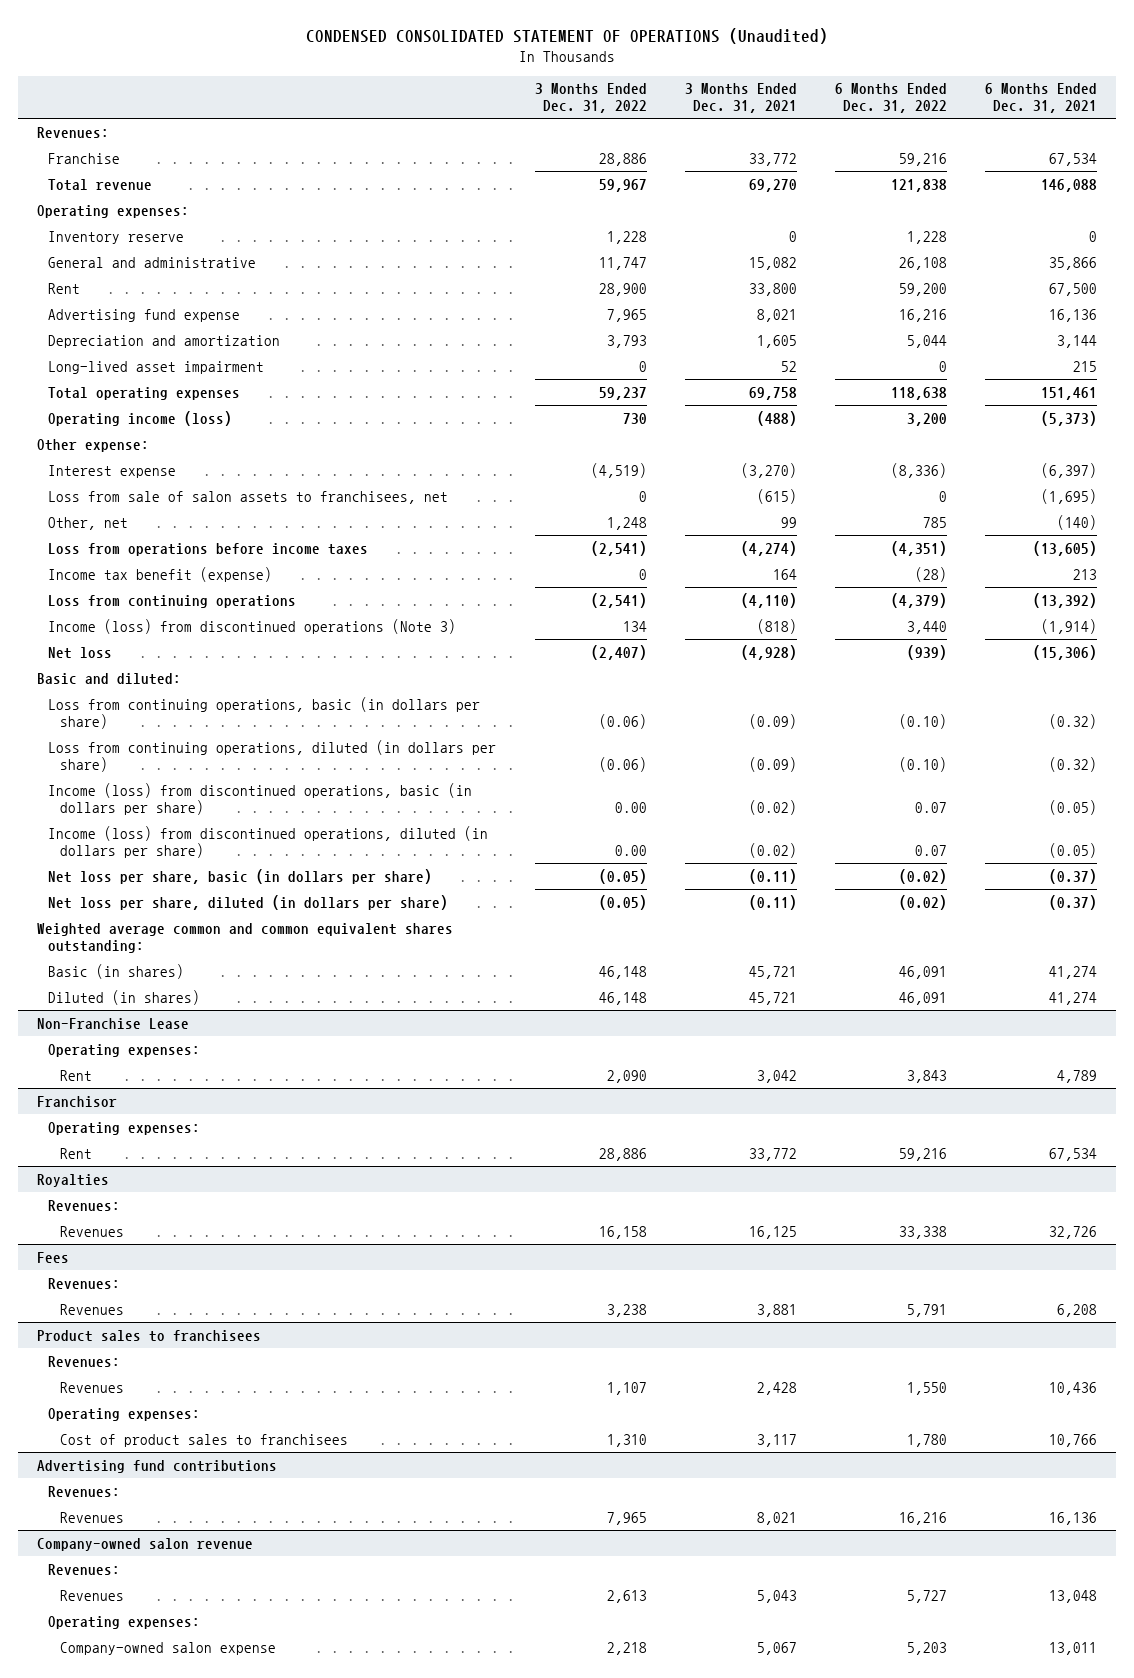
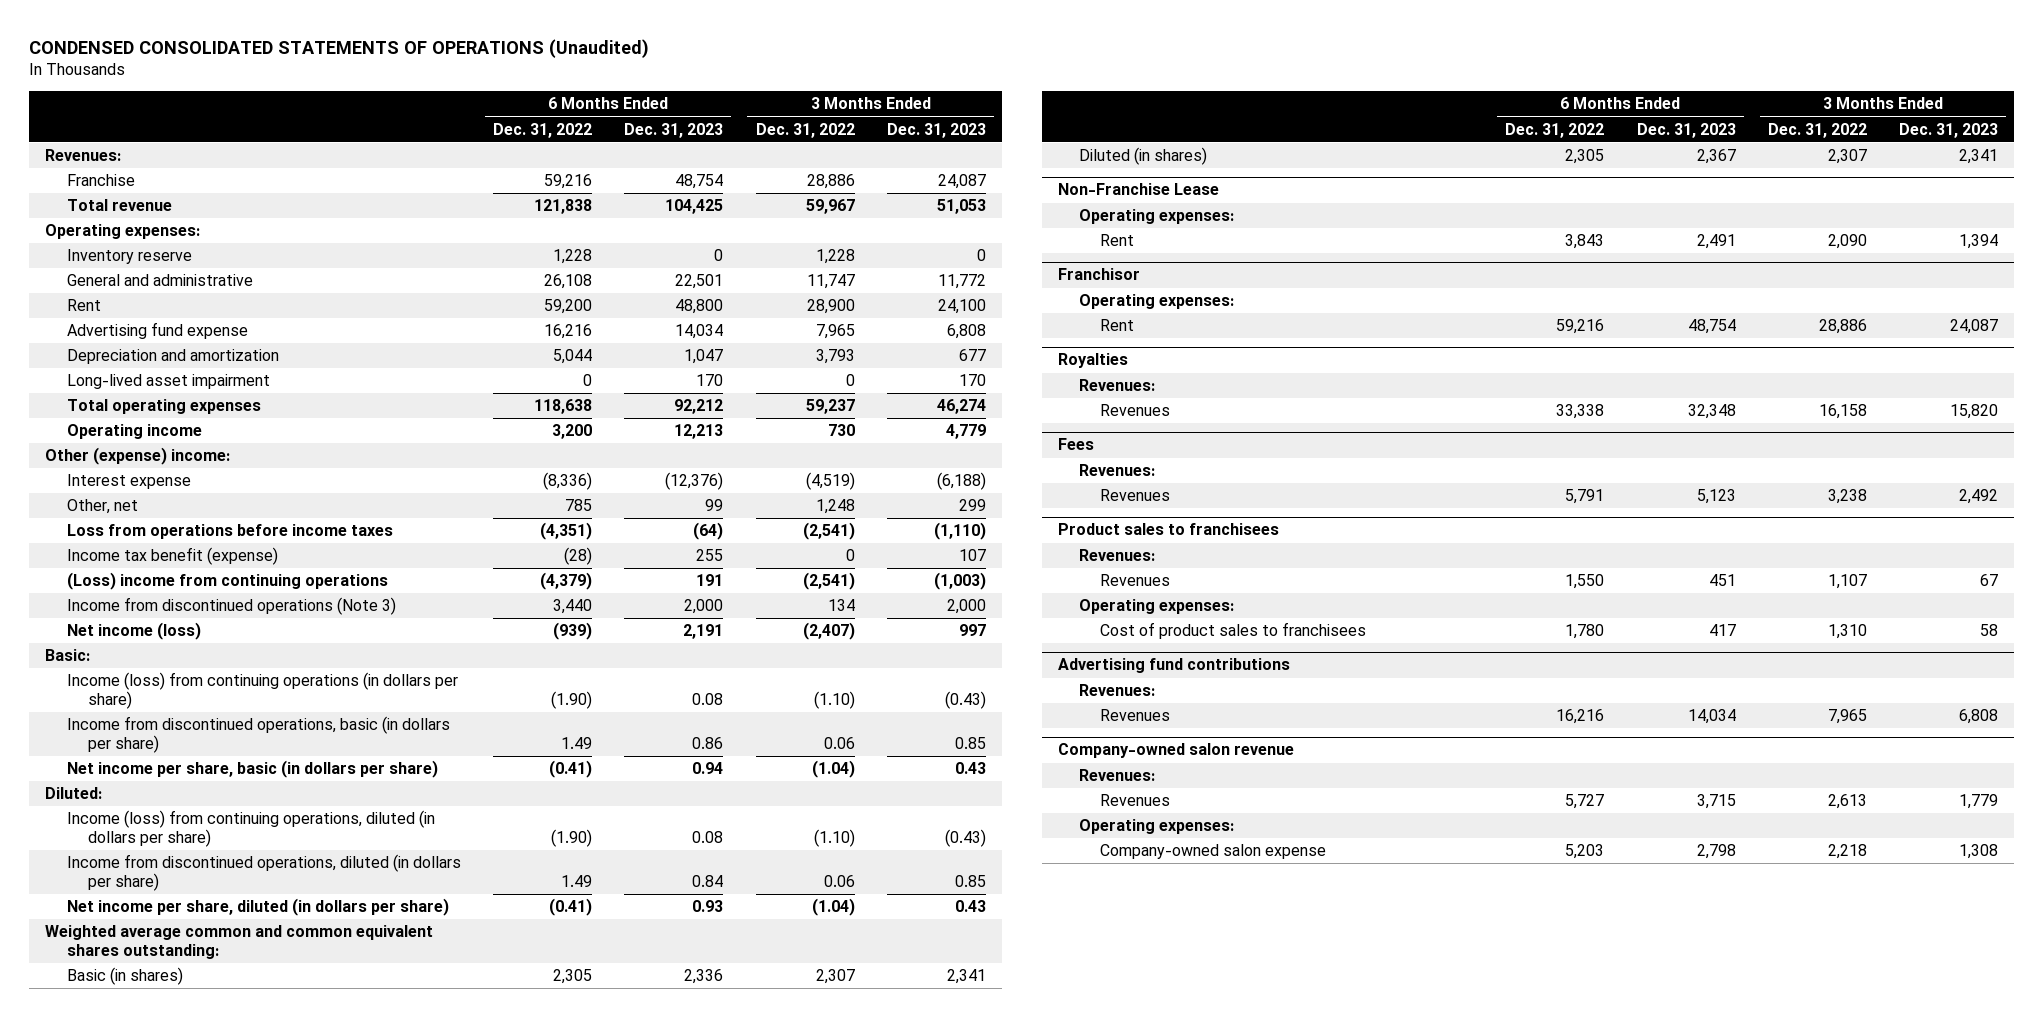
- CONDENSED CONSOLIDATED STATEMENT OF OPERATIONS (Unaudited)
+ CONDENSED CONSOLIDATED STATEMENTS OF OPERATIONS (Unaudited)
- | 3 Months Ended Dec. 31, 2022 | 3 Months Ended Dec. 31, 2021 | 6 Months Ended Dec. 31, 2022 | 6 Months Ended Dec. 31, 2021
+ | 6 Months Ended Dec. 31, 2022 | 6 Months Ended Dec. 31, 2023 | 3 Months Ended Dec. 31, 2022 | 3 Months Ended Dec. 31, 2023
- Operating income (loss) | 730 | (488) | 3,200 | (5,373)
- Other expense:
+ Operating income | 3,200 | 12,213 | 730 | 4,779
+ Other (expense) income:
- Loss from sale of salon assets to franchisees, net | 0 | (615) | 0 | (1,695)
- Loss from continuing operations | (2,541) | (4,110) | (4,379) | (13,392)
- Income (loss) from discontinued operations (Note 3) | 134 | (818) | 3,440 | (1,914)
- Net loss | (2,407) | (4,928) | (939) | (15,306)
- Basic and diluted:
- Loss from continuing operations, basic (in dollars per share) | (0.06) | (0.09) | (0.10) | (0.32)
- Loss from continuing operations, diluted (in dollars per share) | (0.06) | (0.09) | (0.10) | (0.32)
- Income (loss) from discontinued operations, basic (in dollars per share) | 0.00 | (0.02) | 0.07 | (0.05)
- Income (loss) from discontinued operations, diluted (in dollars per share) | 0.00 | (0.02) | 0.07 | (0.05)
- Net loss per share, basic (in dollars per share) | (0.05) | (0.11) | (0.02) | (0.37)
- Net loss per share, diluted (in dollars per share) | (0.05) | (0.11) | (0.02) | (0.37)
+ (Loss) income from continuing operations | (4,379) | 191 | (2,541) | (1,003)
+ Income from discontinued operations (Note 3) | 3,440 | 2,000 | 134 | 2,000
+ Net income (loss) | (939) | 2,191 | (2,407) | 997
+ Basic:
+ Income (loss) from continuing operations (in dollars per share) | (1.90) | 0.08 | (1.10) | (0.43)
+ Income from discontinued operations, basic (in dollars per share) | 1.49 | 0.86 | 0.06 | 0.85
+ Net income per share, basic (in dollars per share) | (0.41) | 0.94 | (1.04) | 0.43
+ Diluted:
+ Income (loss) from continuing operations, diluted (in dollars per share) | (1.90) | 0.08 | (1.10) | (0.43)
+ Income from discontinued operations, diluted (in dollars per share) | 1.49 | 0.84 | 0.06 | 0.85
+ Net income per share, diluted (in dollars per share) | (0.41) | 0.93 | (1.04) | 0.43
- Basic (in shares) | 46,148 | 45,721 | 46,091 | 41,274
- Diluted (in shares) | 46,148 | 45,721 | 46,091 | 41,274
+ Basic (in shares) | 2,305 | 2,336 | 2,307 | 2,341
+ Diluted (in shares) | 2,305 | 2,367 | 2,307 | 2,341

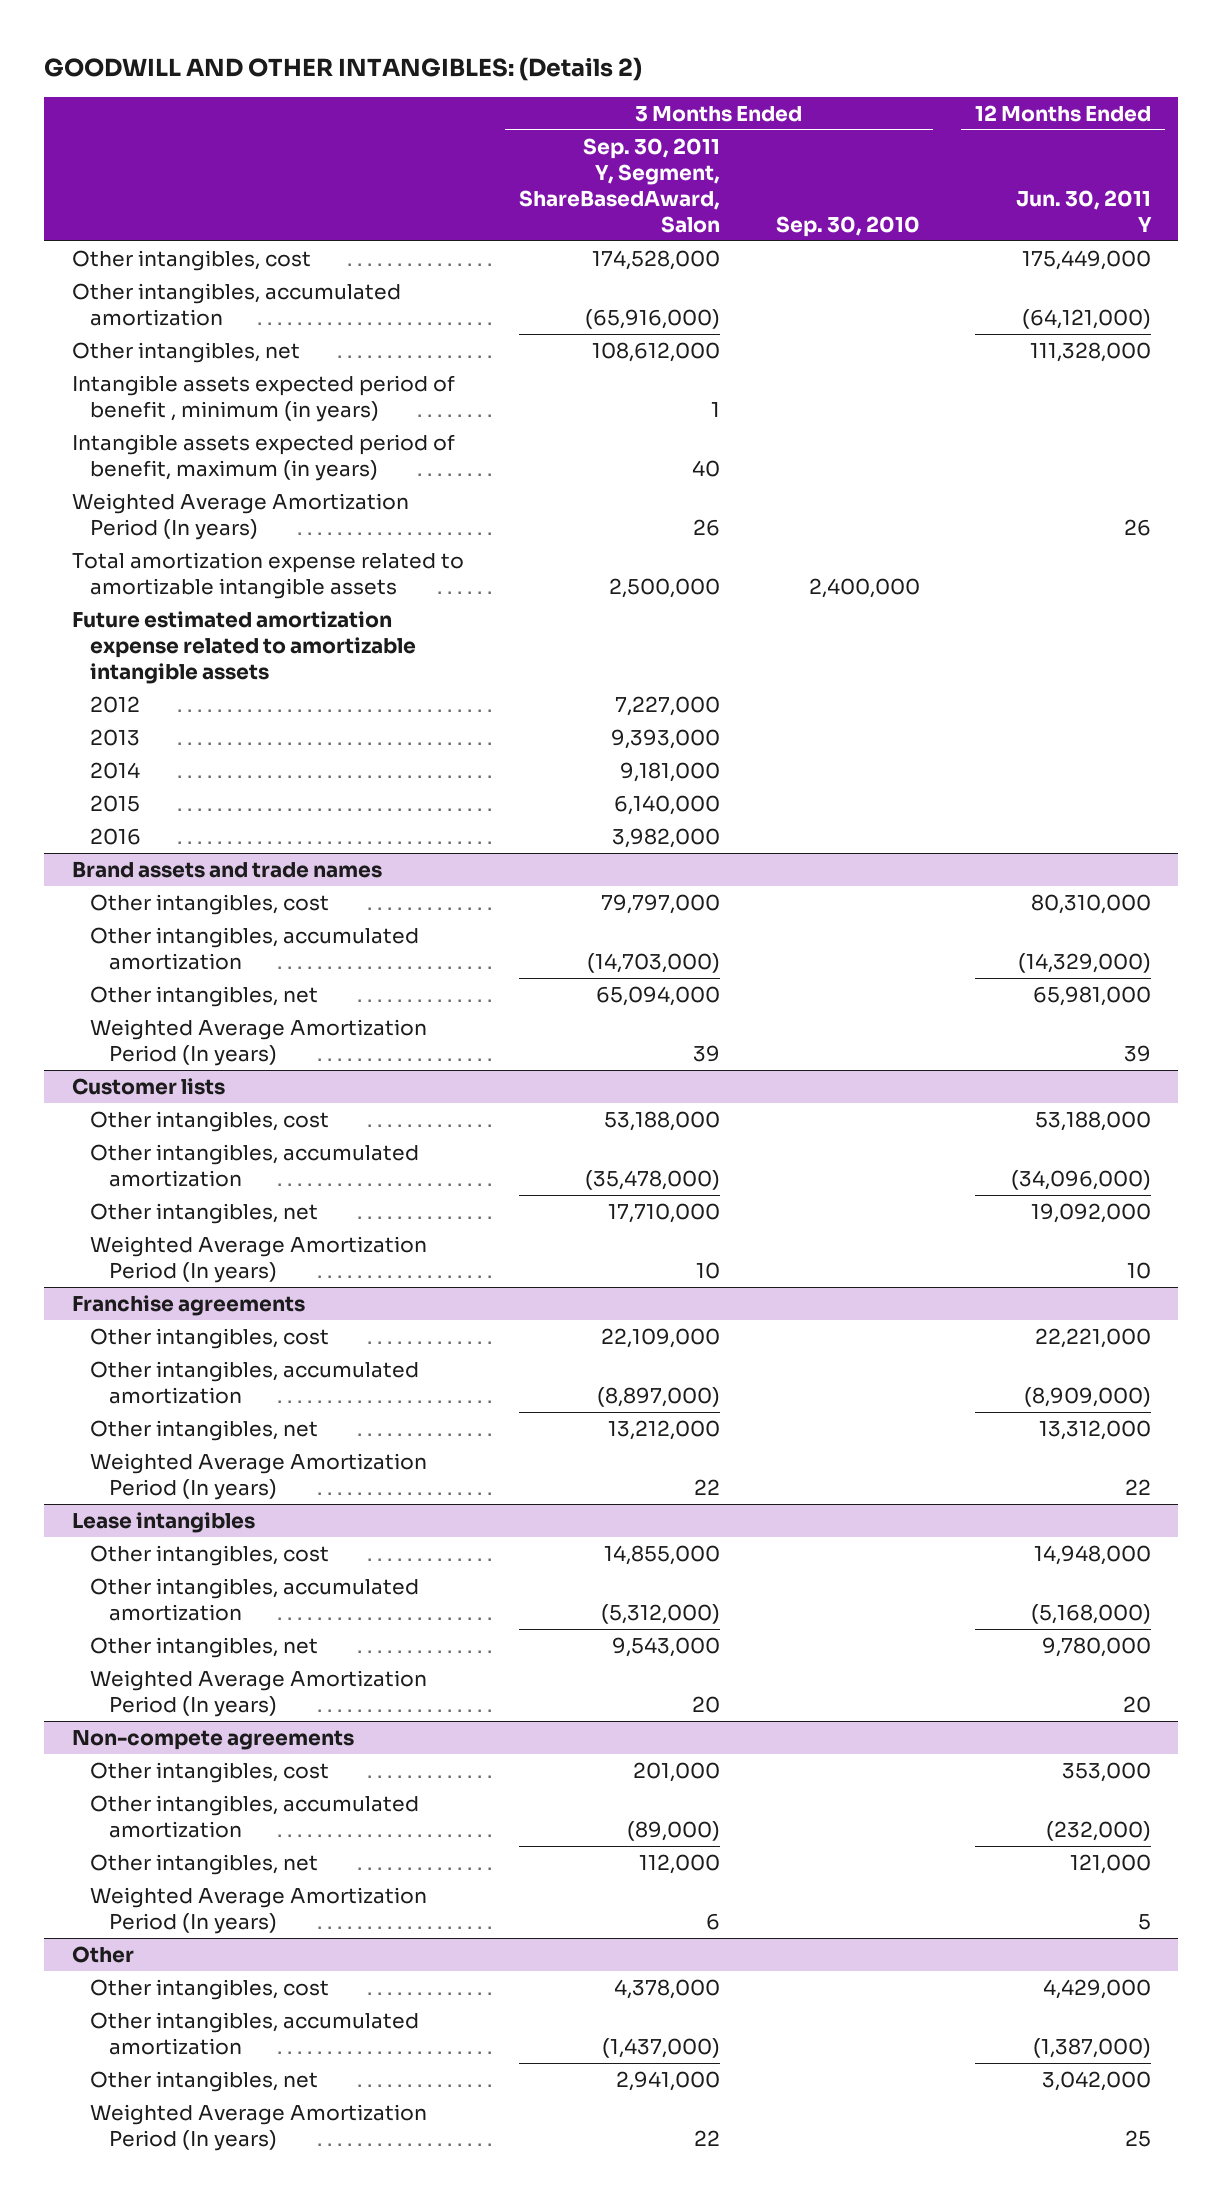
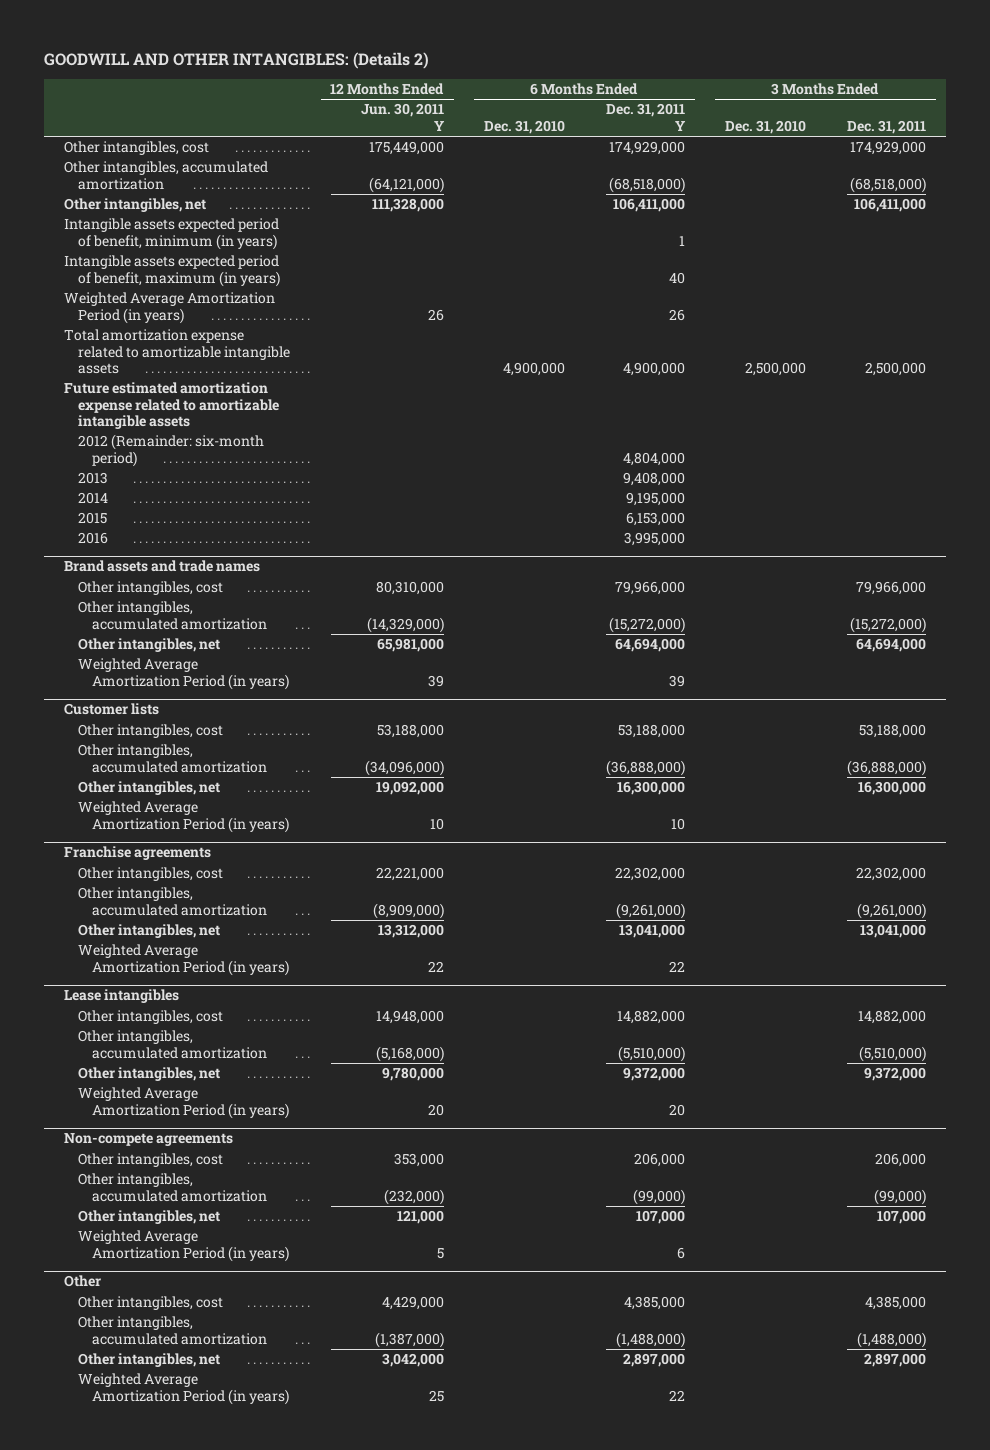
- | 3 Months Ended Sep. 30, 2011 Y, Segment, ShareBasedAward, Salon | 3 Months Ended Sep. 30, 2010 | 12 Months Ended Jun. 30, 2011 Y
+ | 12 Months Ended Jun. 30, 2011 Y | 6 Months Ended Dec. 31, 2010 | 6 Months Ended Dec. 31, 2011 Y | 3 Months Ended Dec. 31, 2010 | 3 Months Ended Dec. 31, 2011
- Intangible assets expected period of benefit , minimum (in years) | 1 | |
+ Intangible assets expected period of benefit, minimum (in years) | | | 1 | |
- Weighted Average Amortization Period (In years) | 26 | | 26
+ Weighted Average Amortization Period (in years) | 26 | | 26 | |
- 2012 | 7,227,000 | |
+ 2012 (Remainder: six-month period) | | | 4,804,000 | |
@ Brand assets and trade names
- Weighted Average Amortization Period (In years) | 39 | | 39
+ Weighted Average Amortization Period (in years) | 39 | | 39 | |
@ Customer lists
- Weighted Average Amortization Period (In years) | 10 | | 10
+ Weighted Average Amortization Period (in years) | 10 | | 10 | |
@ Franchise agreements
- Weighted Average Amortization Period (In years) | 22 | | 22
+ Weighted Average Amortization Period (in years) | 22 | | 22 | |
@ Lease intangibles
- Weighted Average Amortization Period (In years) | 20 | | 20
+ Weighted Average Amortization Period (in years) | 20 | | 20 | |
@ Non-compete agreements
- Weighted Average Amortization Period (In years) | 6 | | 5
+ Weighted Average Amortization Period (in years) | 5 | | 6 | |
@ Other
- Weighted Average Amortization Period (In years) | 22 | | 25
+ Weighted Average Amortization Period (in years) | 25 | | 22 | |

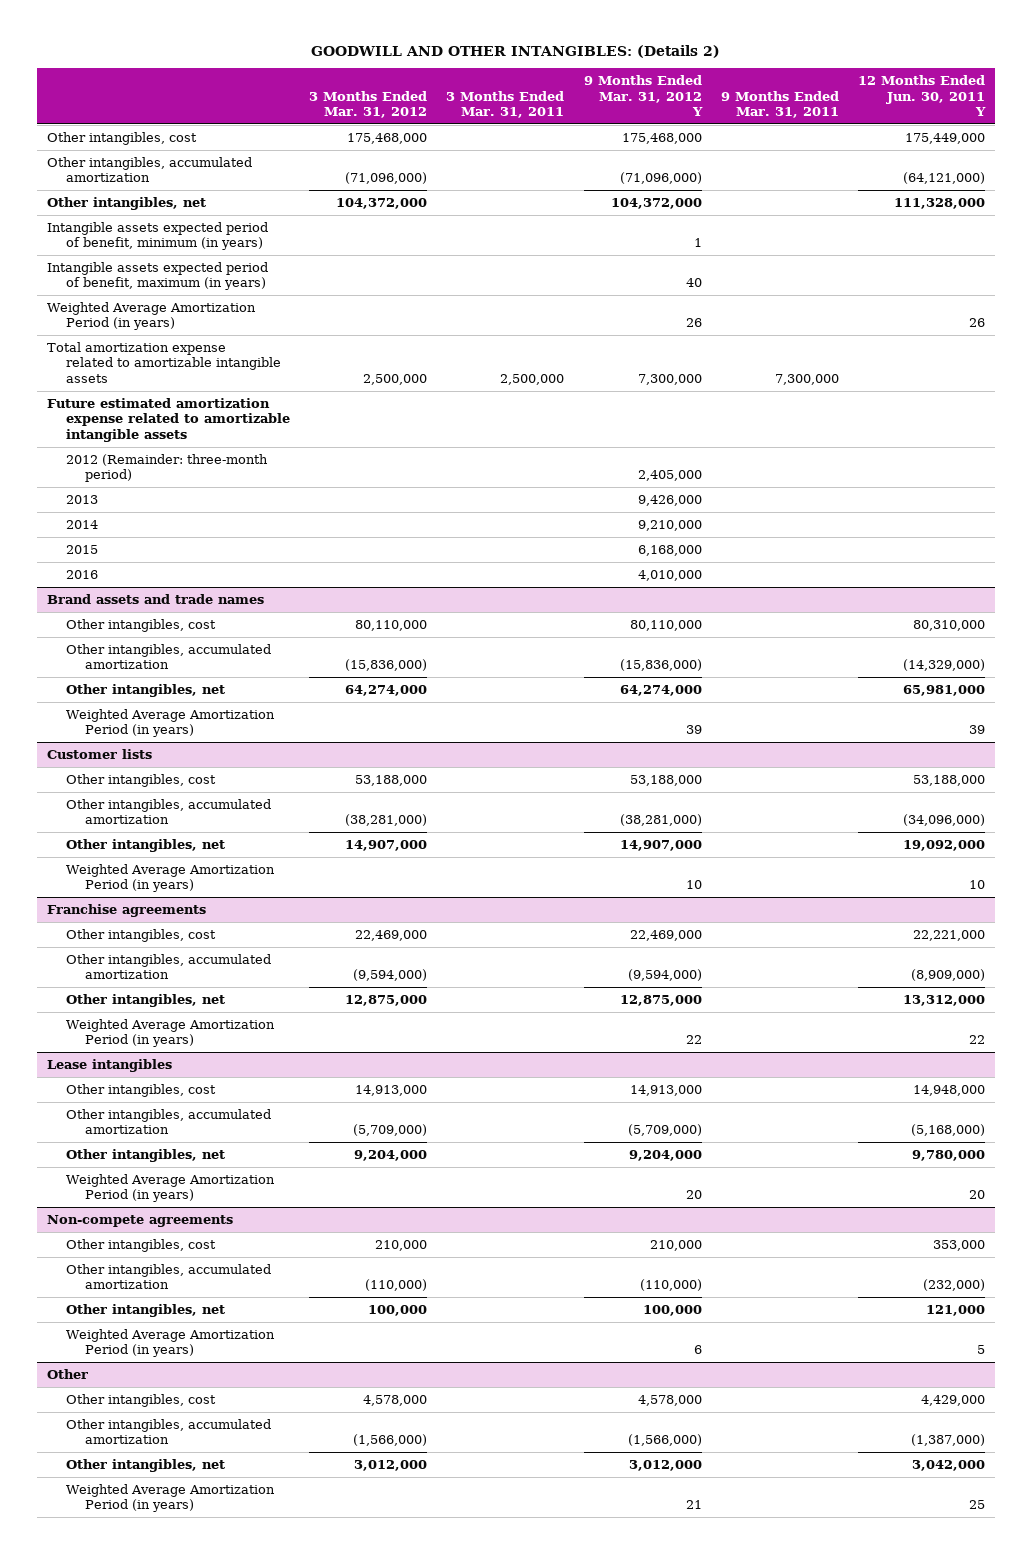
- | 12 Months Ended Jun. 30, 2011 Y | 6 Months Ended Dec. 31, 2010 | 6 Months Ended Dec. 31, 2011 Y | 3 Months Ended Dec. 31, 2010 | 3 Months Ended Dec. 31, 2011
+ | 3 Months Ended Mar. 31, 2012 | 3 Months Ended Mar. 31, 2011 | 9 Months Ended Mar. 31, 2012 Y | 9 Months Ended Mar. 31, 2011 | 12 Months Ended Jun. 30, 2011 Y
- 2012 (Remainder: six-month period) | | | 4,804,000 | |
+ 2012 (Remainder: three-month period) | | | 2,405,000 | |

